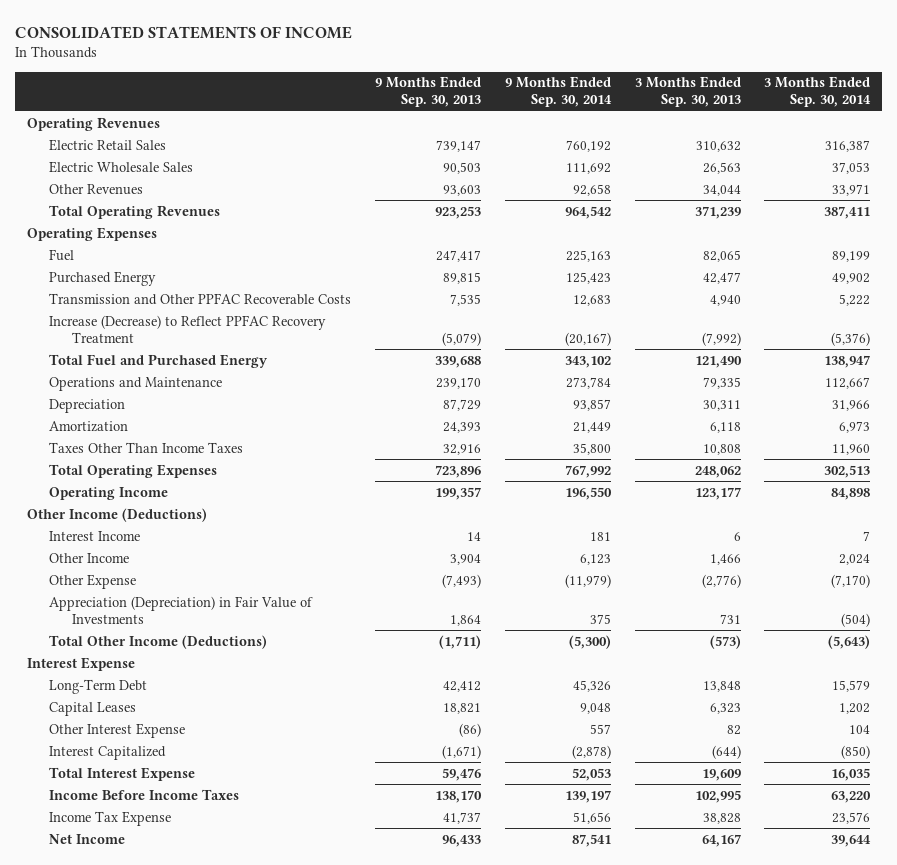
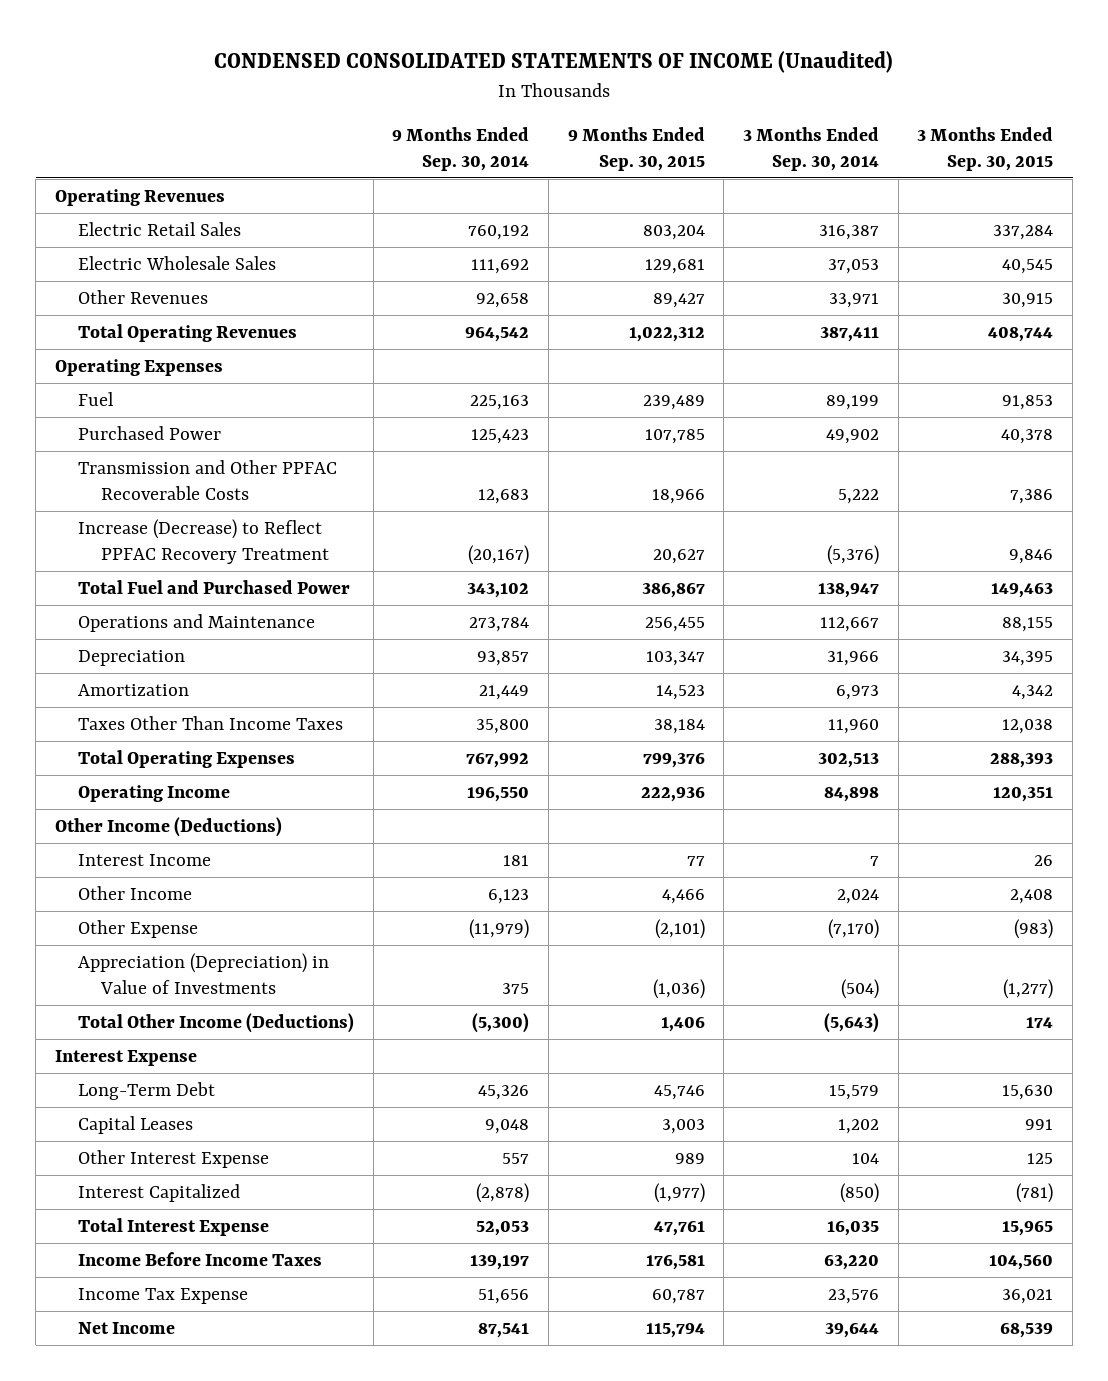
- CONSOLIDATED STATEMENTS OF INCOME
+ CONDENSED CONSOLIDATED STATEMENTS OF INCOME (Unaudited)
- | 9 Months Ended Sep. 30, 2013 | 9 Months Ended Sep. 30, 2014 | 3 Months Ended Sep. 30, 2013 | 3 Months Ended Sep. 30, 2014
+ | 9 Months Ended Sep. 30, 2014 | 9 Months Ended Sep. 30, 2015 | 3 Months Ended Sep. 30, 2014 | 3 Months Ended Sep. 30, 2015
- Purchased Energy | 89,815 | 125,423 | 42,477 | 49,902
+ Purchased Power | 125,423 | 107,785 | 49,902 | 40,378
- Total Fuel and Purchased Energy | 339,688 | 343,102 | 121,490 | 138,947
+ Total Fuel and Purchased Power | 343,102 | 386,867 | 138,947 | 149,463
- Appreciation (Depreciation) in Fair Value of Investments | 1,864 | 375 | 731 | (504)
+ Appreciation (Depreciation) in Value of Investments | 375 | (1,036) | (504) | (1,277)

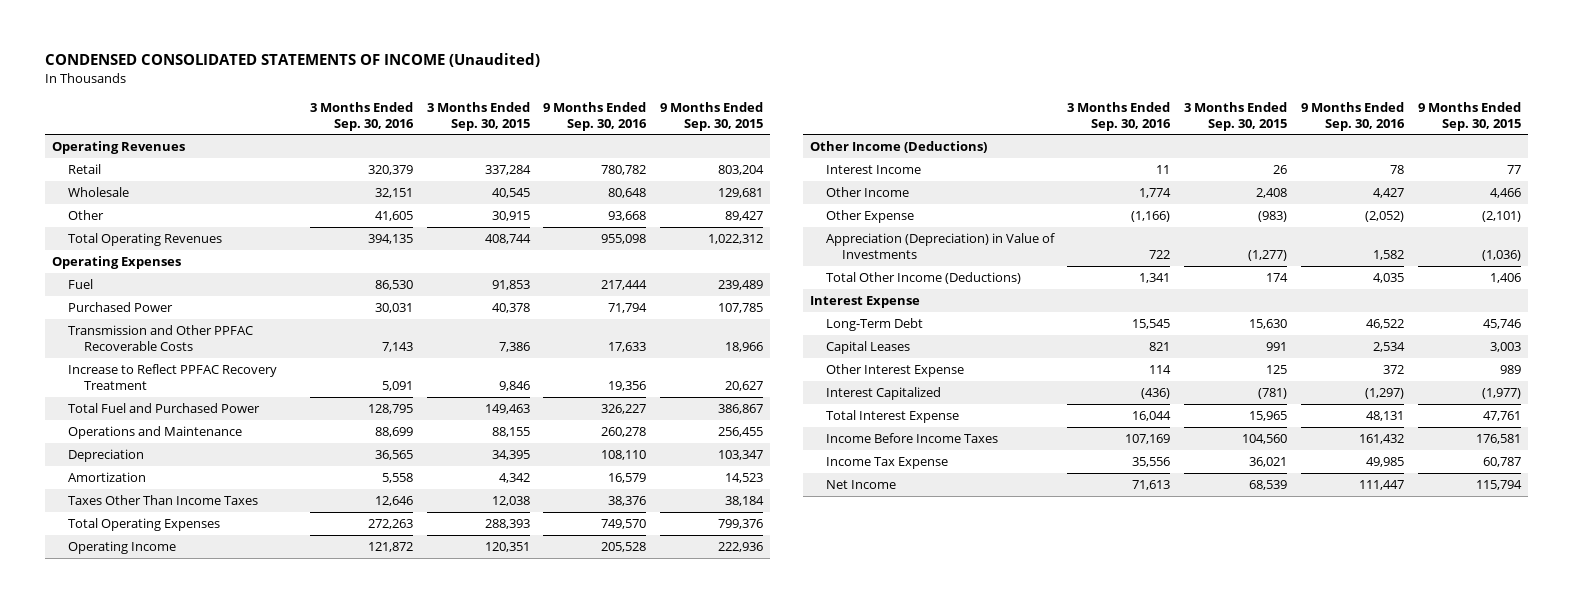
- | 9 Months Ended Sep. 30, 2014 | 9 Months Ended Sep. 30, 2015 | 3 Months Ended Sep. 30, 2014 | 3 Months Ended Sep. 30, 2015
+ | 3 Months Ended Sep. 30, 2016 | 3 Months Ended Sep. 30, 2015 | 9 Months Ended Sep. 30, 2016 | 9 Months Ended Sep. 30, 2015
- Electric Retail Sales | 760,192 | 803,204 | 316,387 | 337,284
- Electric Wholesale Sales | 111,692 | 129,681 | 37,053 | 40,545
- Other Revenues | 92,658 | 89,427 | 33,971 | 30,915
+ Retail | 320,379 | 337,284 | 780,782 | 803,204
+ Wholesale | 32,151 | 40,545 | 80,648 | 129,681
+ Other | 41,605 | 30,915 | 93,668 | 89,427
- Increase (Decrease) to Reflect PPFAC Recovery Treatment | (20,167) | 20,627 | (5,376) | 9,846
+ Increase to Reflect PPFAC Recovery Treatment | 5,091 | 9,846 | 19,356 | 20,627

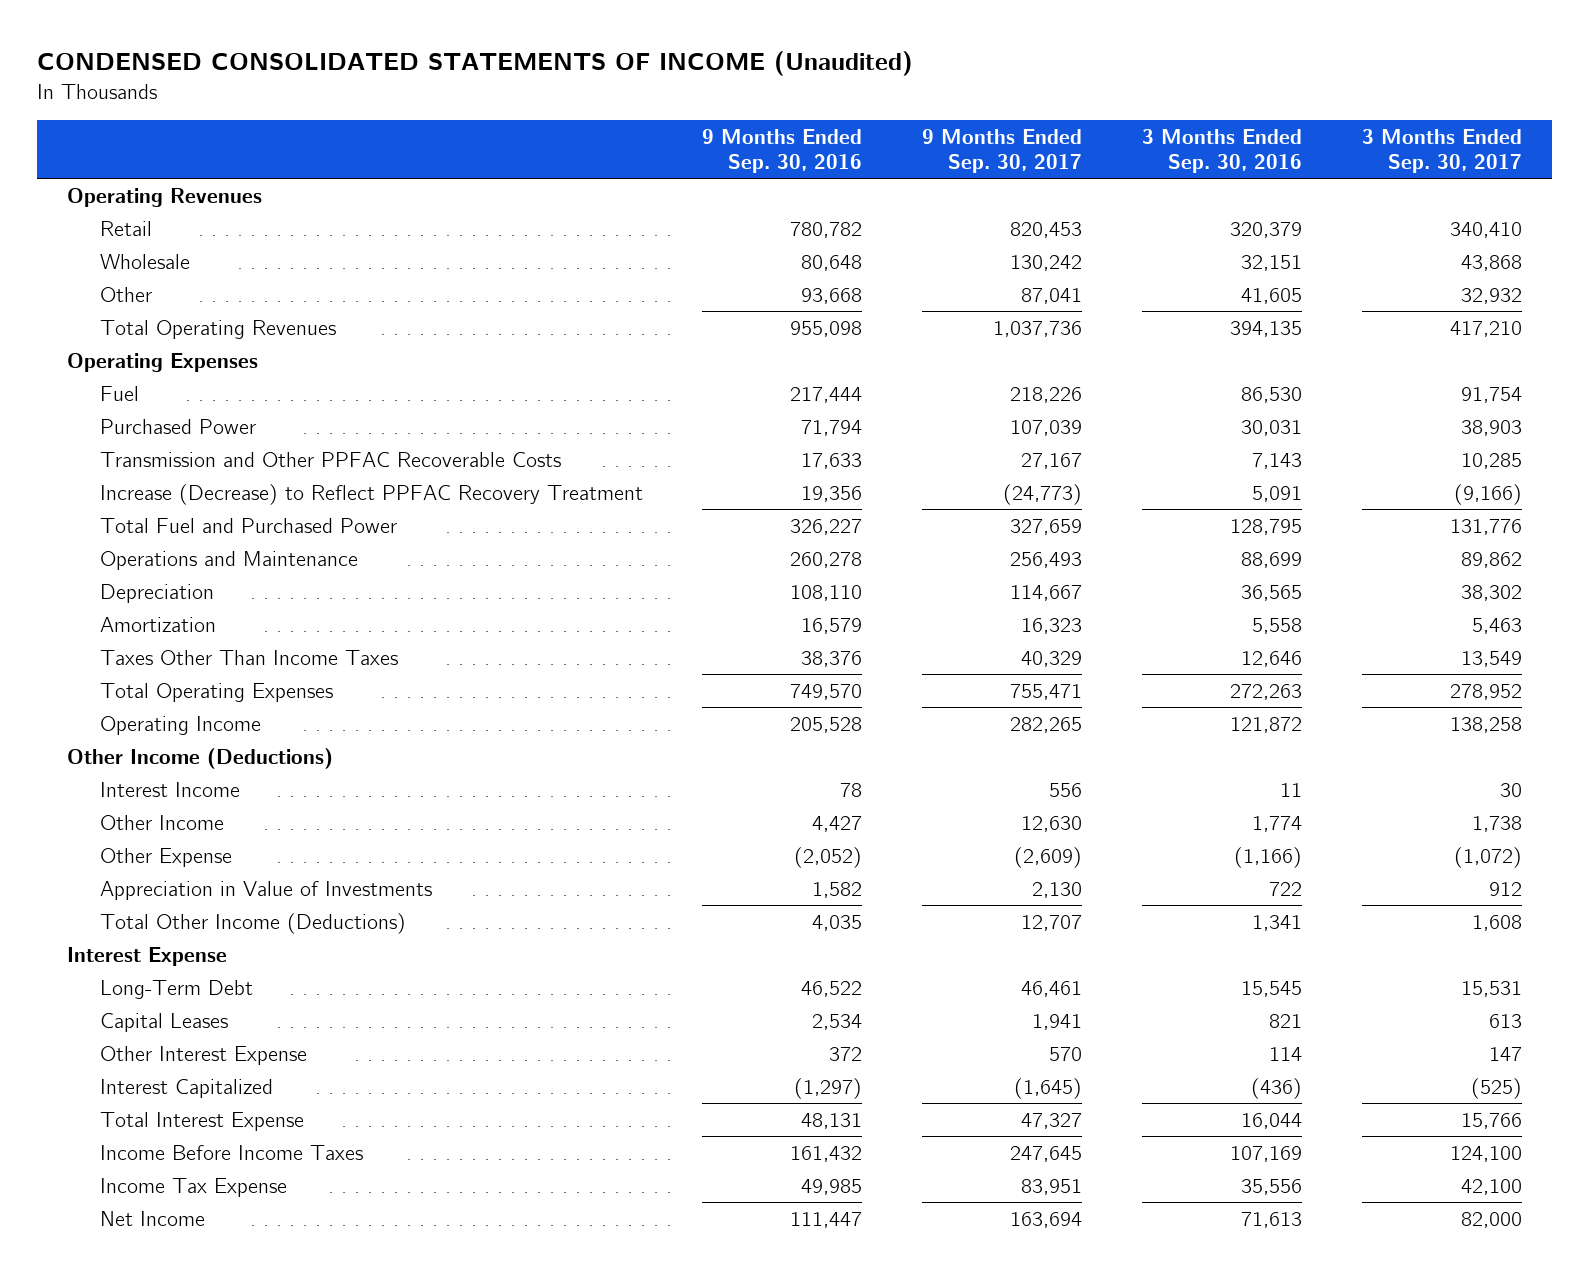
- | 3 Months Ended Sep. 30, 2016 | 3 Months Ended Sep. 30, 2015 | 9 Months Ended Sep. 30, 2016 | 9 Months Ended Sep. 30, 2015
+ | 9 Months Ended Sep. 30, 2016 | 9 Months Ended Sep. 30, 2017 | 3 Months Ended Sep. 30, 2016 | 3 Months Ended Sep. 30, 2017
- Increase to Reflect PPFAC Recovery Treatment | 5,091 | 9,846 | 19,356 | 20,627
+ Increase (Decrease) to Reflect PPFAC Recovery Treatment | 19,356 | (24,773) | 5,091 | (9,166)
- Appreciation (Depreciation) in Value of Investments | 722 | (1,277) | 1,582 | (1,036)
+ Appreciation in Value of Investments | 1,582 | 2,130 | 722 | 912

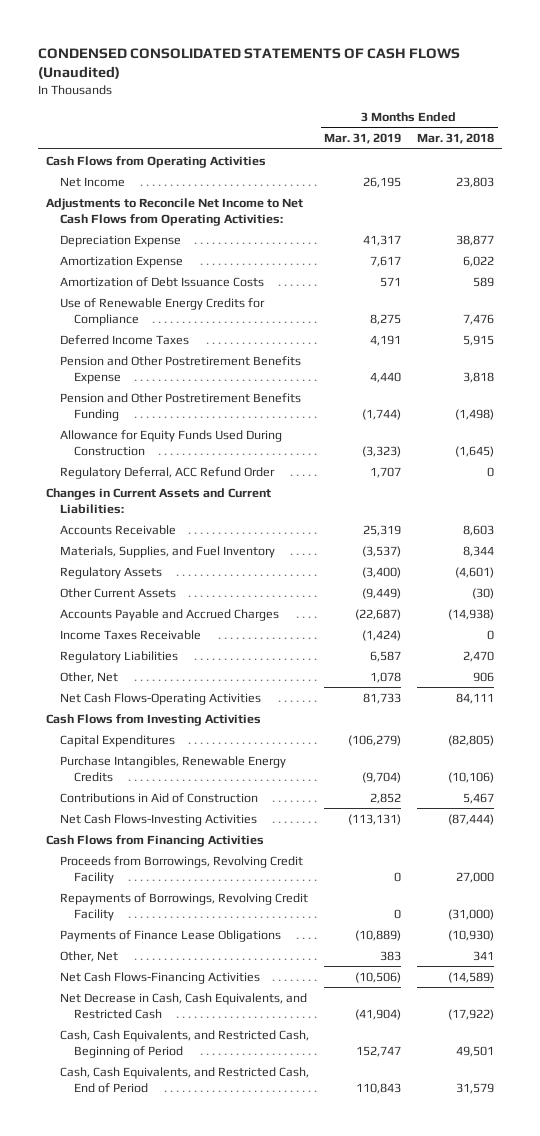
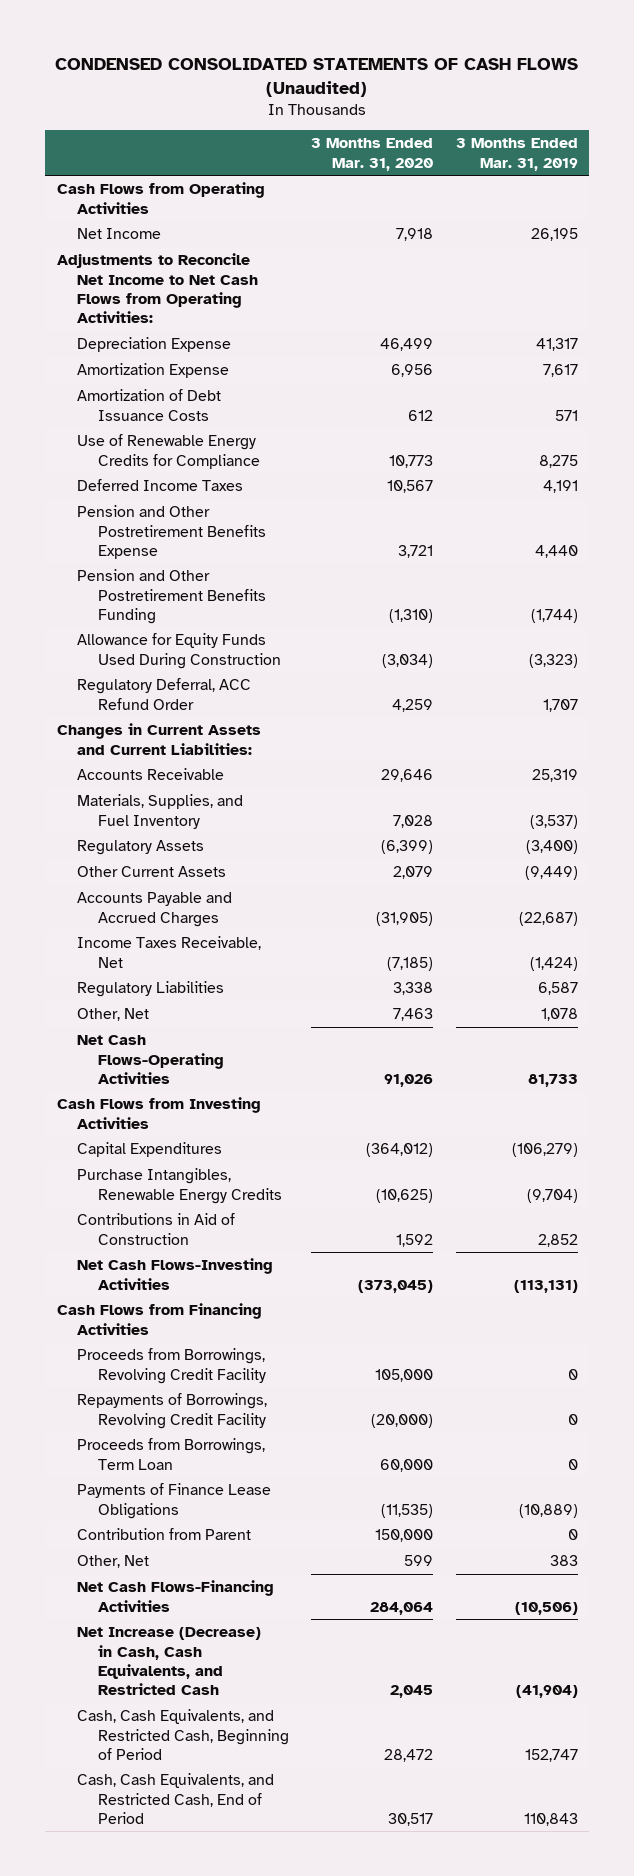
- | 3 Months Ended Mar. 31, 2019 | 3 Months Ended Mar. 31, 2018
+ | 3 Months Ended Mar. 31, 2020 | 3 Months Ended Mar. 31, 2019
- Income Taxes Receivable | (1,424) | 0
+ Income Taxes Receivable, Net | (7,185) | (1,424)
+ Proceeds from Borrowings, Term Loan | 60,000 | 0
+ Contribution from Parent | 150,000 | 0
- Net Decrease in Cash, Cash Equivalents, and Restricted Cash | (41,904) | (17,922)
+ Net Increase (Decrease) in Cash, Cash Equivalents, and Restricted Cash | 2,045 | (41,904)

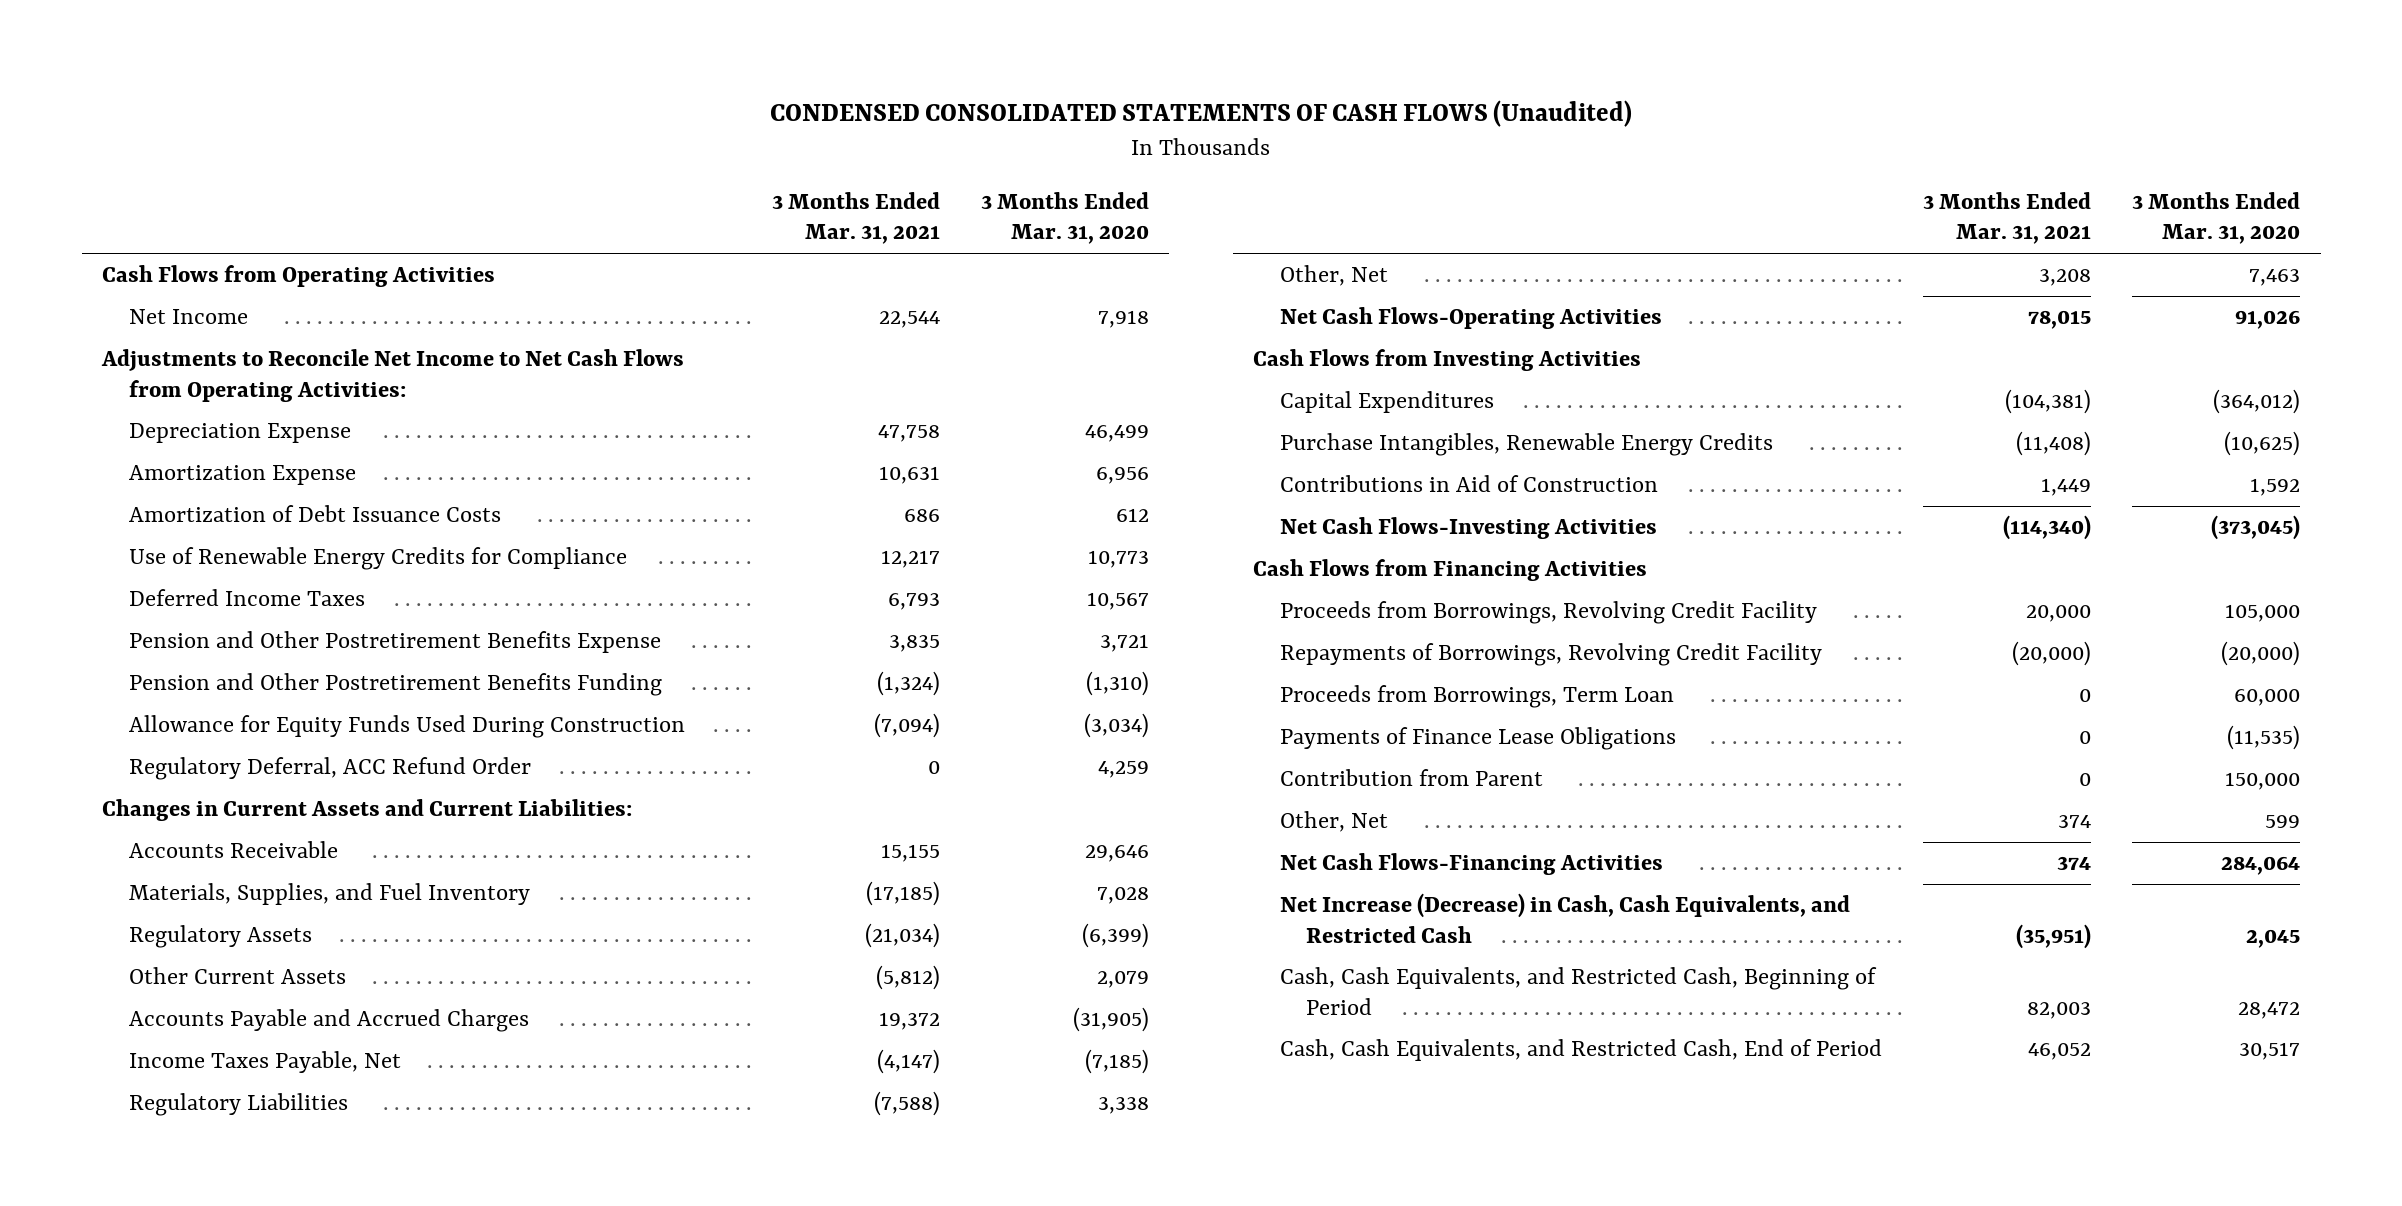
- | 3 Months Ended Mar. 31, 2020 | 3 Months Ended Mar. 31, 2019
+ | 3 Months Ended Mar. 31, 2021 | 3 Months Ended Mar. 31, 2020
- Income Taxes Receivable, Net | (7,185) | (1,424)
+ Income Taxes Payable, Net | (4,147) | (7,185)

